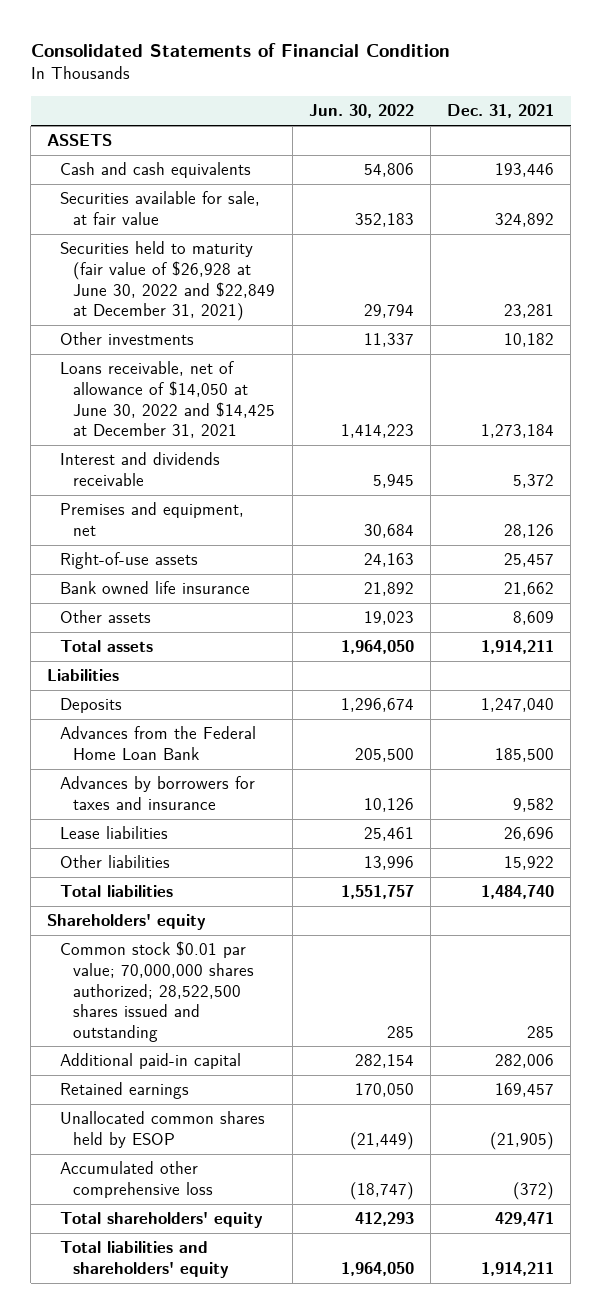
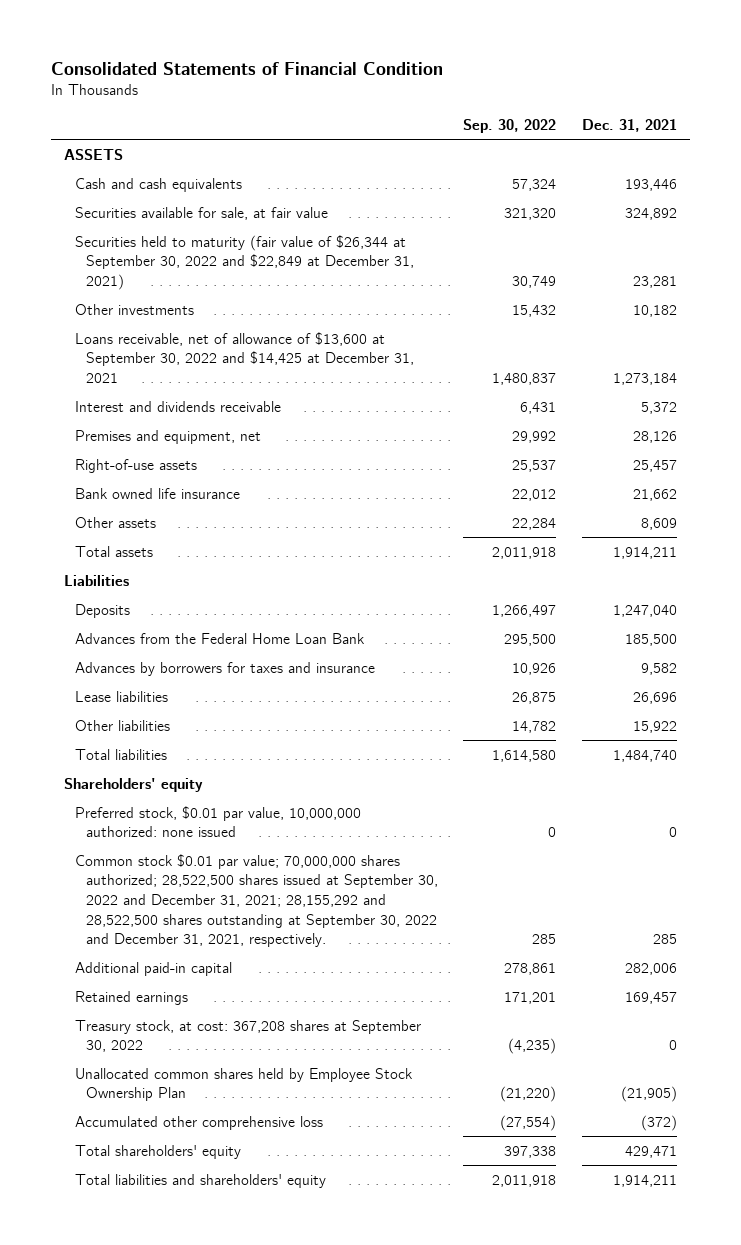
- | Jun. 30, 2022 | Dec. 31, 2021
+ | Sep. 30, 2022 | Dec. 31, 2021
- Securities held to maturity (fair value of $26,928 at June 30, 2022 and $22,849 at December 31, 2021) | 29,794 | 23,281
+ Securities held to maturity (fair value of $26,344 at September 30, 2022 and $22,849 at December 31, 2021) | 30,749 | 23,281
- Loans receivable, net of allowance of $14,050 at June 30, 2022 and $14,425 at December 31, 2021 | 1,414,223 | 1,273,184
+ Loans receivable, net of allowance of $13,600 at September 30, 2022 and $14,425 at December 31, 2021 | 1,480,837 | 1,273,184
- Common stock $0.01 par value; 70,000,000 shares authorized; 28,522,500 shares issued and outstanding | 285 | 285
+ Preferred stock, $0.01 par value, 10,000,000 authorized: none issued | 0 | 0
+ Common stock $0.01 par value; 70,000,000 shares authorized; 28,522,500 shares issued at September 30, 2022 and December 31, 2021; 28,155,292 and 28,522,500 shares outstanding at September 30, 2022 and December 31, 2021, respectively. | 285 | 285
- Unallocated common shares held by ESOP | (21,449) | (21,905)
+ Treasury stock, at cost: 367,208 shares at September 30, 2022 | (4,235) | 0
+ Unallocated common shares held by Employee Stock Ownership Plan | (21,220) | (21,905)

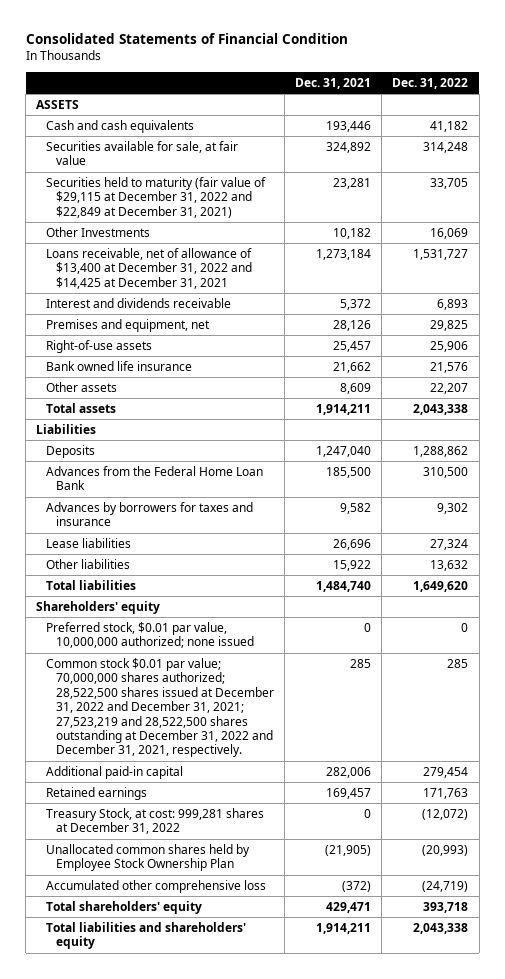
- | Sep. 30, 2022 | Dec. 31, 2021
+ | Dec. 31, 2021 | Dec. 31, 2022
- Securities held to maturity (fair value of $26,344 at September 30, 2022 and $22,849 at December 31, 2021) | 30,749 | 23,281
- Other investments | 15,432 | 10,182
- Loans receivable, net of allowance of $13,600 at September 30, 2022 and $14,425 at December 31, 2021 | 1,480,837 | 1,273,184
+ Securities held to maturity (fair value of $29,115 at December 31, 2022 and $22,849 at December 31, 2021) | 23,281 | 33,705
+ Other Investments | 10,182 | 16,069
+ Loans receivable, net of allowance of $13,400 at December 31, 2022 and $14,425 at December 31, 2021 | 1,273,184 | 1,531,727
- Preferred stock, $0.01 par value, 10,000,000 authorized: none issued | 0 | 0
- Common stock $0.01 par value; 70,000,000 shares authorized; 28,522,500 shares issued at September 30, 2022 and December 31, 2021; 28,155,292 and 28,522,500 shares outstanding at September 30, 2022 and December 31, 2021, respectively. | 285 | 285
+ Preferred stock, $0.01 par value, 10,000,000 authorized; none issued | 0 | 0
+ Common stock $0.01 par value; 70,000,000 shares authorized; 28,522,500 shares issued at December 31, 2022 and December 31, 2021; 27,523,219 and 28,522,500 shares outstanding at December 31, 2022 and December 31, 2021, respectively. | 285 | 285
- Treasury stock, at cost: 367,208 shares at September 30, 2022 | (4,235) | 0
+ Treasury Stock, at cost: 999,281 shares at December 31, 2022 | 0 | (12,072)

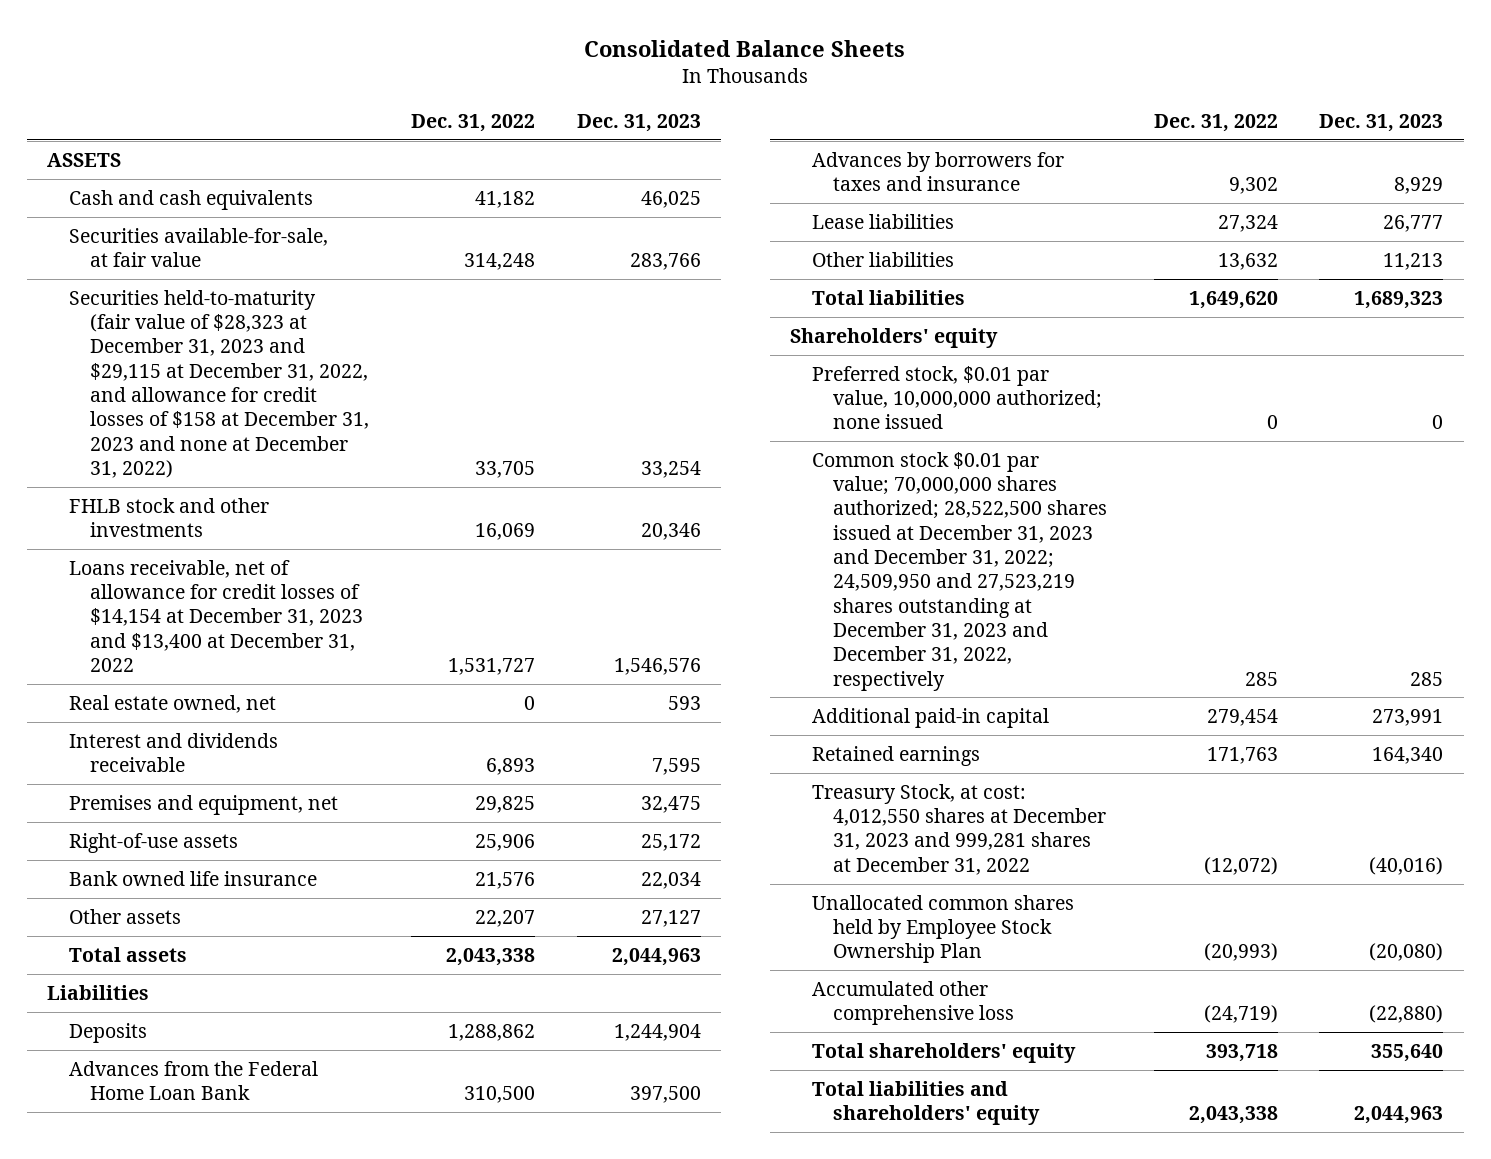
- Consolidated Statements of Financial Condition
+ Consolidated Balance Sheets
- | Dec. 31, 2021 | Dec. 31, 2022
+ | Dec. 31, 2022 | Dec. 31, 2023
- Securities available for sale, at fair value | 324,892 | 314,248
- Securities held to maturity (fair value of $29,115 at December 31, 2022 and $22,849 at December 31, 2021) | 23,281 | 33,705
- Other Investments | 10,182 | 16,069
- Loans receivable, net of allowance of $13,400 at December 31, 2022 and $14,425 at December 31, 2021 | 1,273,184 | 1,531,727
+ Securities available-for-sale, at fair value | 314,248 | 283,766
+ Securities held-to-maturity (fair value of $28,323 at December 31, 2023 and $29,115 at December 31, 2022, and allowance for credit losses of $158 at December 31, 2023 and none at December 31, 2022) | 33,705 | 33,254
+ FHLB stock and other investments | 16,069 | 20,346
+ Loans receivable, net of allowance for credit losses of $14,154 at December 31, 2023 and $13,400 at December 31, 2022 | 1,531,727 | 1,546,576
+ Real estate owned, net | 0 | 593
- Common stock $0.01 par value; 70,000,000 shares authorized; 28,522,500 shares issued at December 31, 2022 and December 31, 2021; 27,523,219 and 28,522,500 shares outstanding at December 31, 2022 and December 31, 2021, respectively. | 285 | 285
+ Common stock $0.01 par value; 70,000,000 shares authorized; 28,522,500 shares issued at December 31, 2023 and December 31, 2022; 24,509,950 and 27,523,219 shares outstanding at December 31, 2023 and December 31, 2022, respectively | 285 | 285
- Treasury Stock, at cost: 999,281 shares at December 31, 2022 | 0 | (12,072)
+ Treasury Stock, at cost: 4,012,550 shares at December 31, 2023 and 999,281 shares at December 31, 2022 | (12,072) | (40,016)

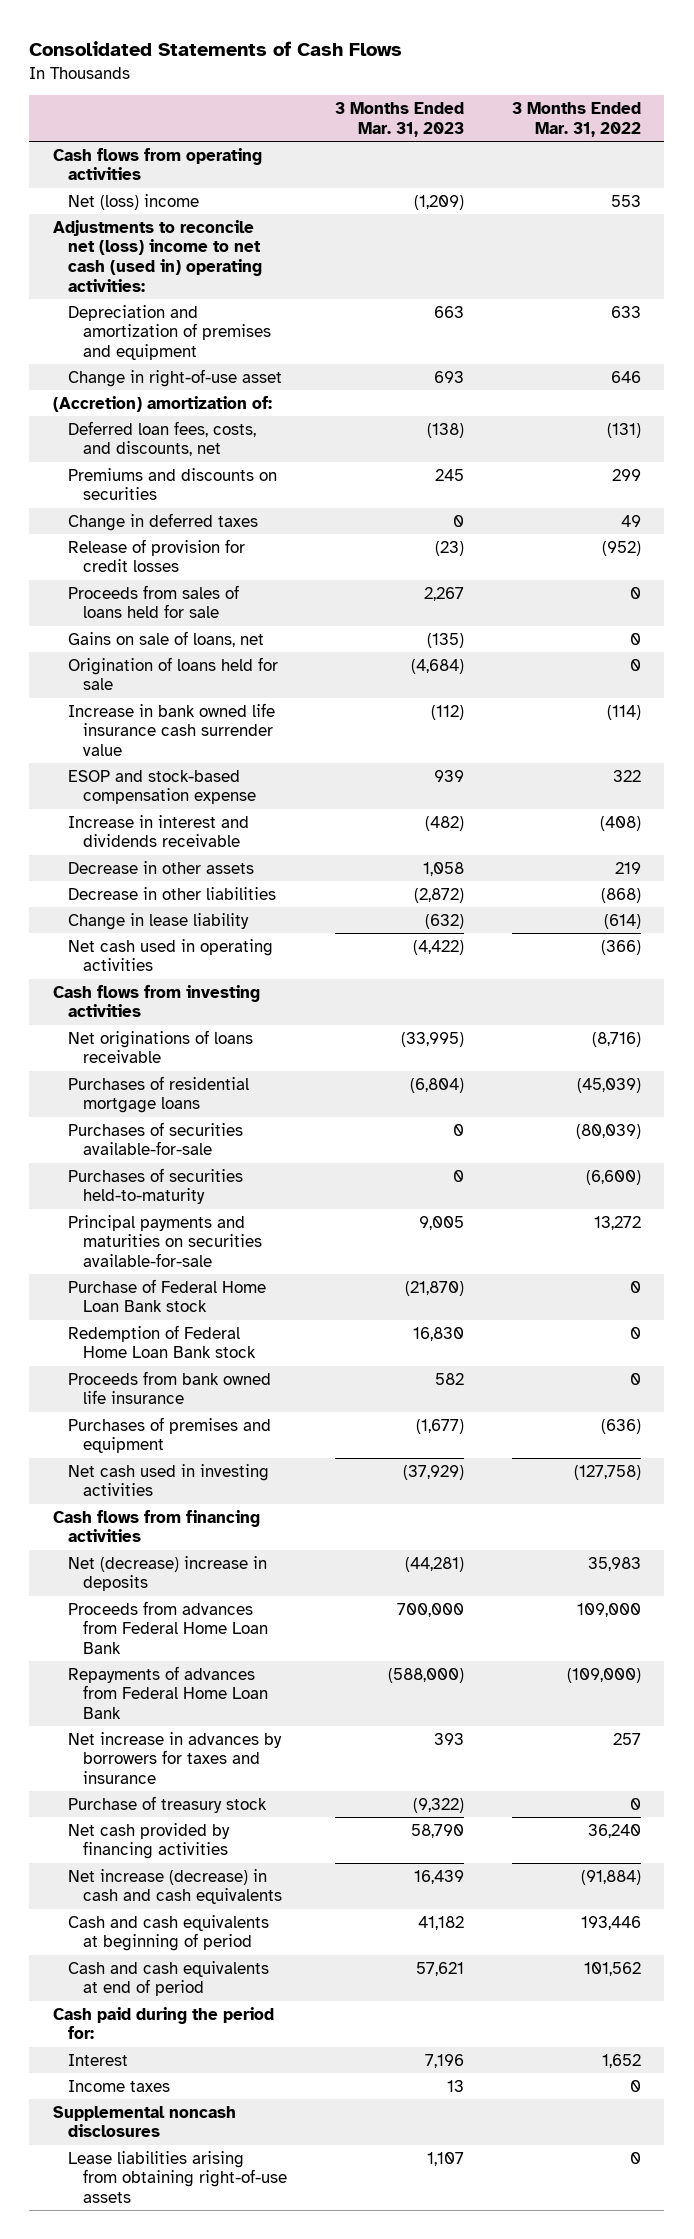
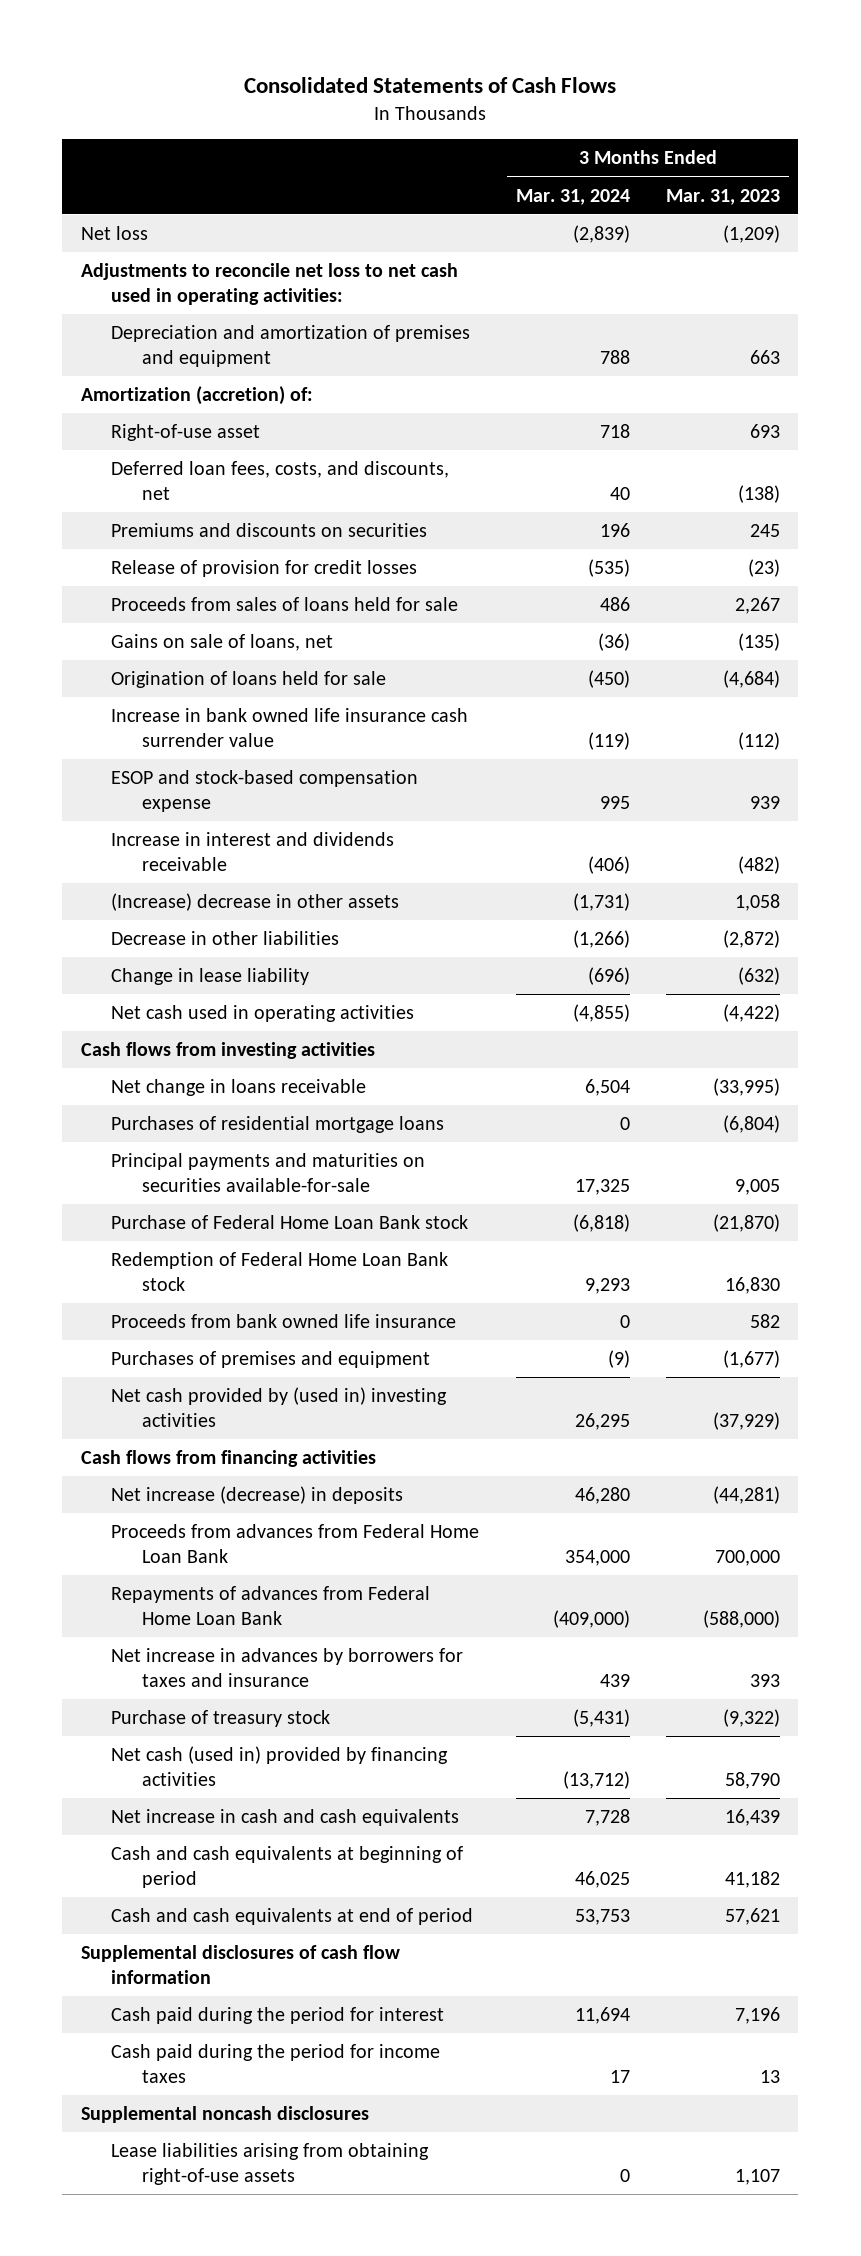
- | 3 Months Ended Mar. 31, 2023 | 3 Months Ended Mar. 31, 2022
+ | 3 Months Ended Mar. 31, 2024 | 3 Months Ended Mar. 31, 2023
- Cash flows from operating activities
- Net (loss) income | (1,209) | 553
- Adjustments to reconcile net (loss) income to net cash (used in) operating activities:
+ Net loss | (2,839) | (1,209)
+ Adjustments to reconcile net loss to net cash used in operating activities:
- Change in right-of-use asset | 693 | 646
- (Accretion) amortization of:
+ Amortization (accretion) of:
+ Right-of-use asset | 718 | 693
- Change in deferred taxes | 0 | 49
- Decrease in other assets | 1,058 | 219
+ (Increase) decrease in other assets | (1,731) | 1,058
- Net originations of loans receivable | (33,995) | (8,716)
+ Net change in loans receivable | 6,504 | (33,995)
- Purchases of securities available-for-sale | 0 | (80,039)
- Purchases of securities held-to-maturity | 0 | (6,600)
- Net cash used in investing activities | (37,929) | (127,758)
+ Net cash provided by (used in) investing activities | 26,295 | (37,929)
- Net (decrease) increase in deposits | (44,281) | 35,983
+ Net increase (decrease) in deposits | 46,280 | (44,281)
- Net cash provided by financing activities | 58,790 | 36,240
- Net increase (decrease) in cash and cash equivalents | 16,439 | (91,884)
+ Net cash (used in) provided by financing activities | (13,712) | 58,790
+ Net increase in cash and cash equivalents | 7,728 | 16,439
- Cash paid during the period for:
- Interest | 7,196 | 1,652
- Income taxes | 13 | 0
+ Supplemental disclosures of cash flow information
+ Cash paid during the period for interest | 11,694 | 7,196
+ Cash paid during the period for income taxes | 17 | 13

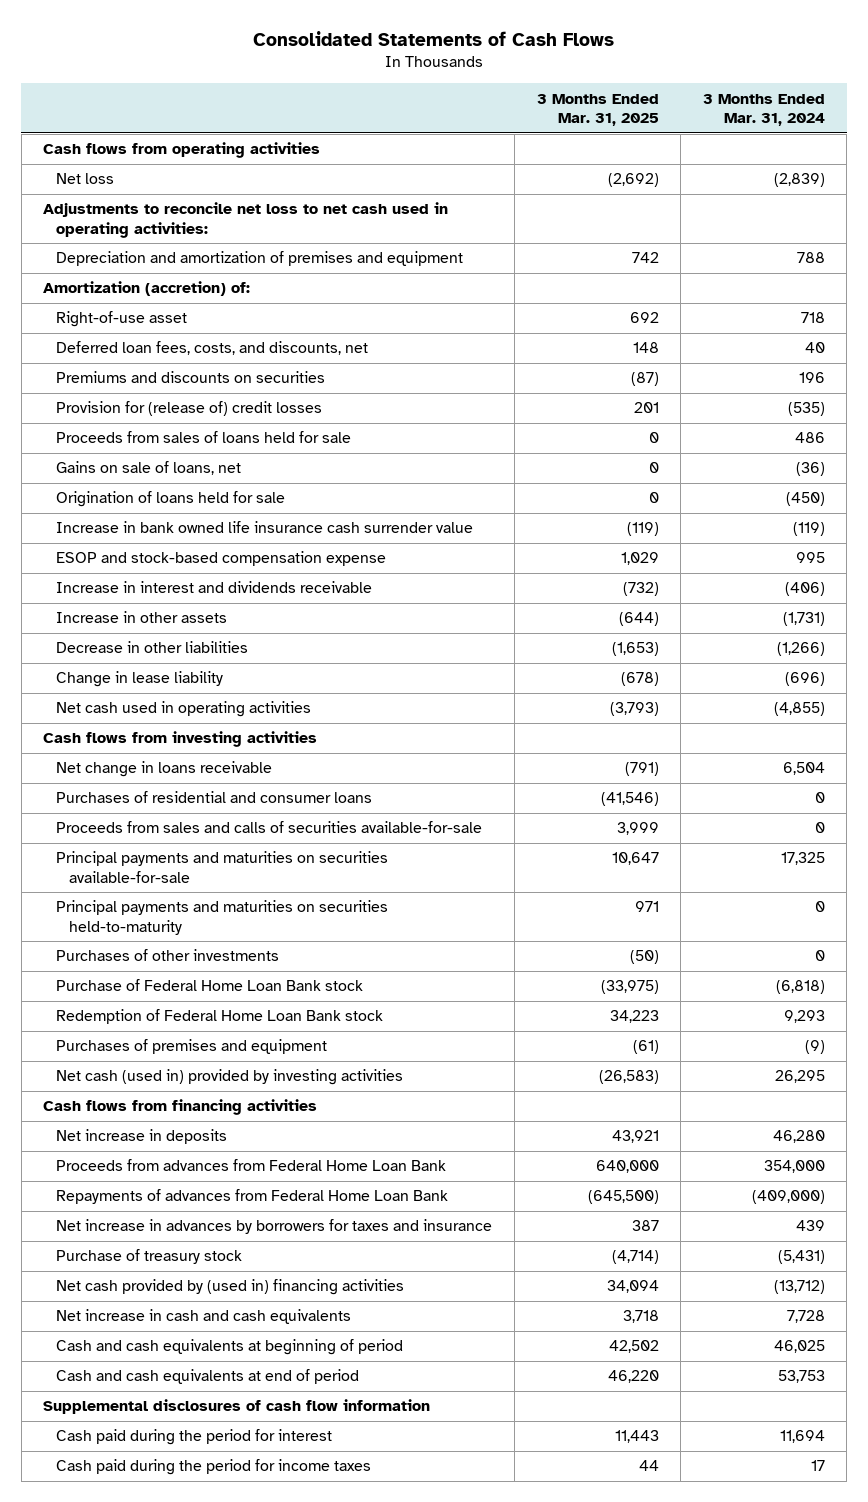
- | 3 Months Ended Mar. 31, 2024 | 3 Months Ended Mar. 31, 2023
+ | 3 Months Ended Mar. 31, 2025 | 3 Months Ended Mar. 31, 2024
+ Cash flows from operating activities
- Release of provision for credit losses | (535) | (23)
+ Provision for (release of) credit losses | 201 | (535)
- (Increase) decrease in other assets | (1,731) | 1,058
+ Increase in other assets | (644) | (1,731)
- Purchases of residential mortgage loans | 0 | (6,804)
+ Purchases of residential and consumer loans | (41,546) | 0
+ Proceeds from sales and calls of securities available-for-sale | 3,999 | 0
+ Principal payments and maturities on securities held-to-maturity | 971 | 0
+ Purchases of other investments | (50) | 0
- Proceeds from bank owned life insurance | 0 | 582
- Net cash provided by (used in) investing activities | 26,295 | (37,929)
+ Net cash (used in) provided by investing activities | (26,583) | 26,295
- Net increase (decrease) in deposits | 46,280 | (44,281)
+ Net increase in deposits | 43,921 | 46,280
- Net cash (used in) provided by financing activities | (13,712) | 58,790
+ Net cash provided by (used in) financing activities | 34,094 | (13,712)
- Supplemental noncash disclosures
- Lease liabilities arising from obtaining right-of-use assets | 0 | 1,107

